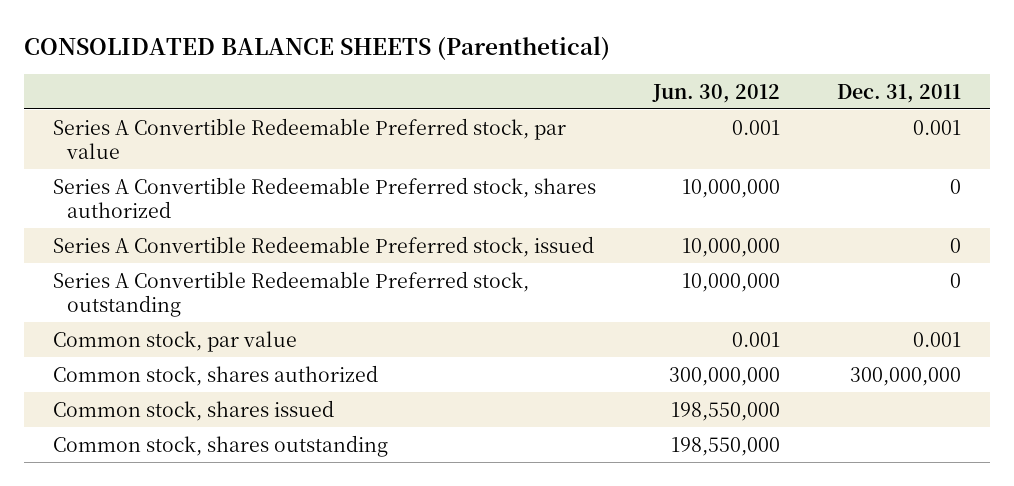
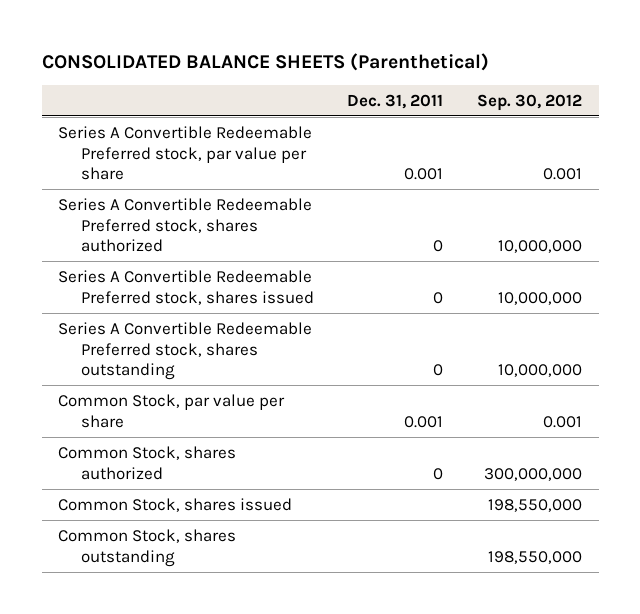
- | Jun. 30, 2012 | Dec. 31, 2011
+ | Dec. 31, 2011 | Sep. 30, 2012
- Series A Convertible Redeemable Preferred stock, par value | 0.001 | 0.001
+ Series A Convertible Redeemable Preferred stock, par value per share | 0.001 | 0.001
- Series A Convertible Redeemable Preferred stock, issued | 10,000,000 | 0
- Series A Convertible Redeemable Preferred stock, outstanding | 10,000,000 | 0
- Common stock, par value | 0.001 | 0.001
- Common stock, shares authorized | 300,000,000 | 300,000,000
- Common stock, shares issued | 198,550,000 |
- Common stock, shares outstanding | 198,550,000 |
+ Series A Convertible Redeemable Preferred stock, shares issued | 0 | 10,000,000
+ Series A Convertible Redeemable Preferred stock, shares outstanding | 0 | 10,000,000
+ Common Stock, par value per share | 0.001 | 0.001
+ Common Stock, shares authorized | 0 | 300,000,000
+ Common Stock, shares issued | | 198,550,000
+ Common Stock, shares outstanding | | 198,550,000

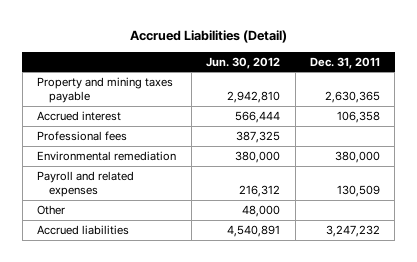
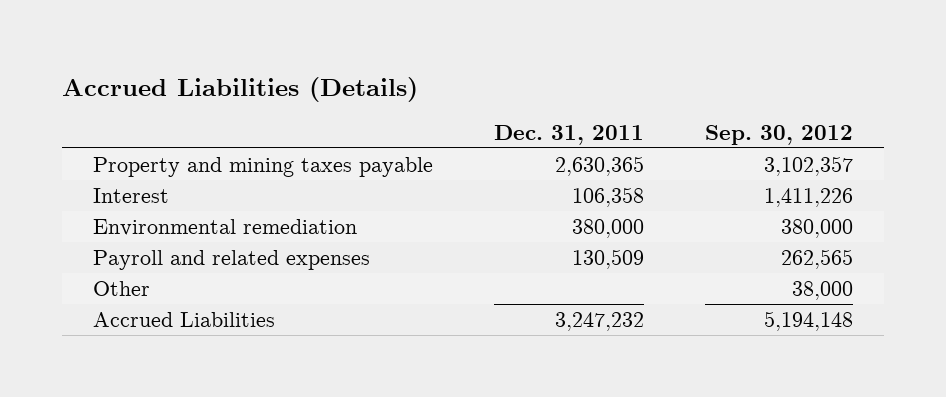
- Accrued Liabilities (Detail)
+ Accrued Liabilities (Details)
- | Jun. 30, 2012 | Dec. 31, 2011
+ | Dec. 31, 2011 | Sep. 30, 2012
- Accrued interest | 566,444 | 106,358
- Professional fees | 387,325 |
+ Interest | 106,358 | 1,411,226
- Accrued liabilities | 4,540,891 | 3,247,232
+ Accrued Liabilities | 3,247,232 | 5,194,148

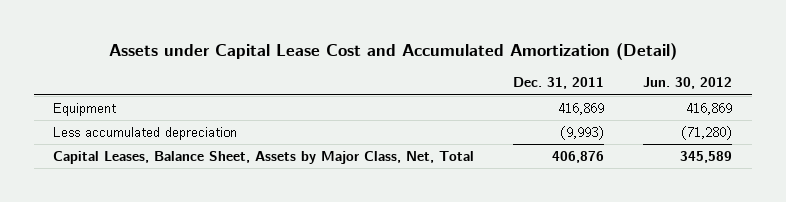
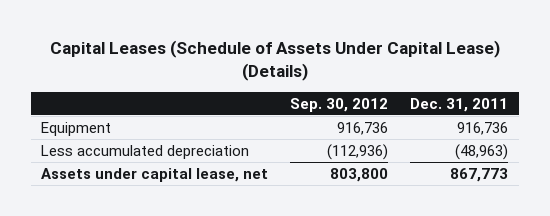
- Assets under Capital Lease Cost and Accumulated Amortization (Detail)
+ Capital Leases (Schedule of Assets Under Capital Lease) (Details)
- | Dec. 31, 2011 | Jun. 30, 2012
+ | Sep. 30, 2012 | Dec. 31, 2011
- Equipment | 416,869 | 416,869
- Less accumulated depreciation | (9,993) | (71,280)
- Capital Leases, Balance Sheet, Assets by Major Class, Net, Total | 406,876 | 345,589
+ Equipment | 916,736 | 916,736
+ Less accumulated depreciation | (112,936) | (48,963)
+ Assets under capital lease, net | 803,800 | 867,773

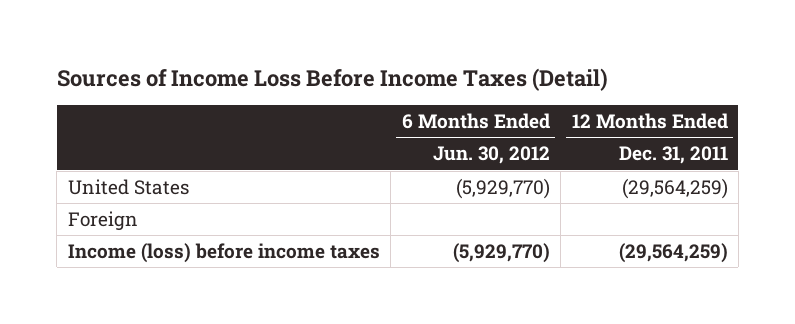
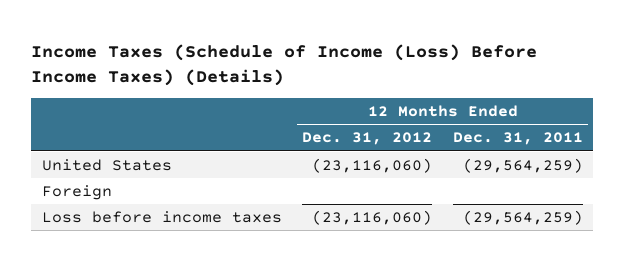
- Sources of Income Loss Before Income Taxes (Detail)
+ Income Taxes (Schedule of Income (Loss) Before Income Taxes) (Details)
- | 6 Months Ended Jun. 30, 2012 | 12 Months Ended Dec. 31, 2011
+ | 12 Months Ended Dec. 31, 2012 | 12 Months Ended Dec. 31, 2011
- Income (loss) before income taxes | (5,929,770) | (29,564,259)
+ Loss before income taxes | (23,116,060) | (29,564,259)

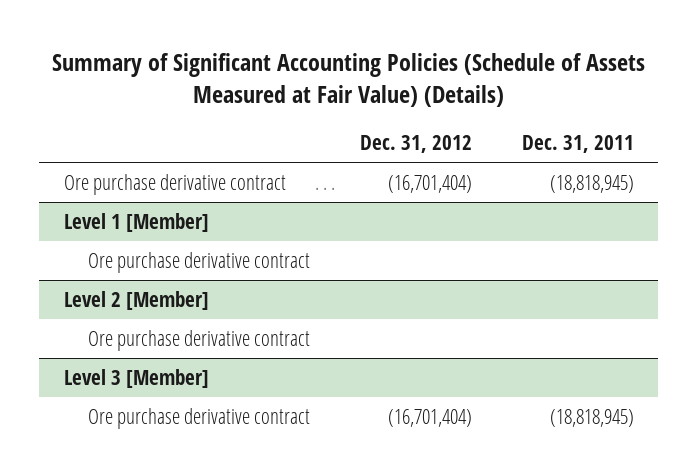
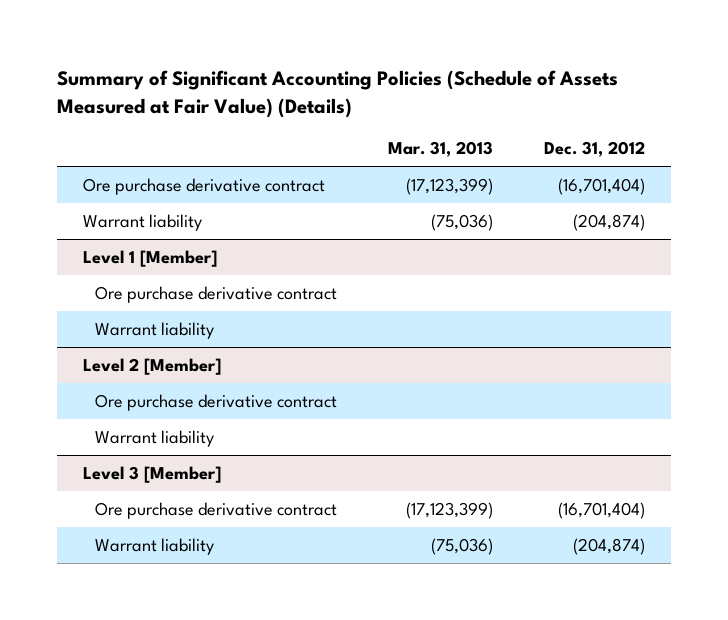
- | Dec. 31, 2012 | Dec. 31, 2011
+ | Mar. 31, 2013 | Dec. 31, 2012
+ Warrant liability | (75,036) | (204,874)
@ Level 1 [Member]
+ Warrant liability
@ Level 2 [Member]
+ Warrant liability
@ Level 3 [Member]
+ Warrant liability | (75,036) | (204,874)

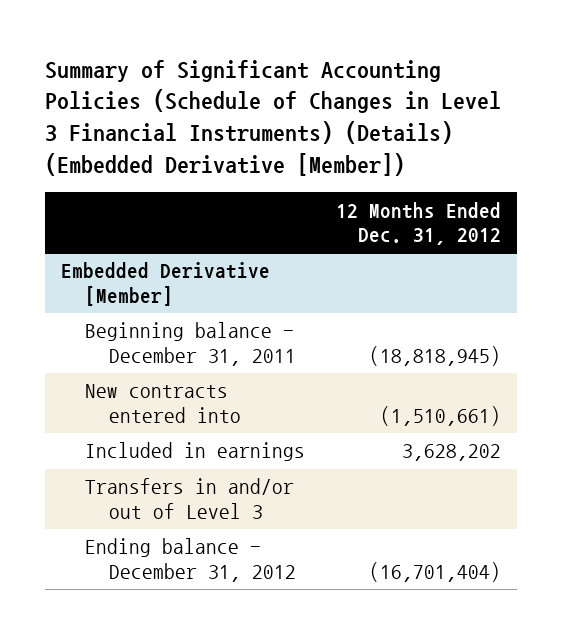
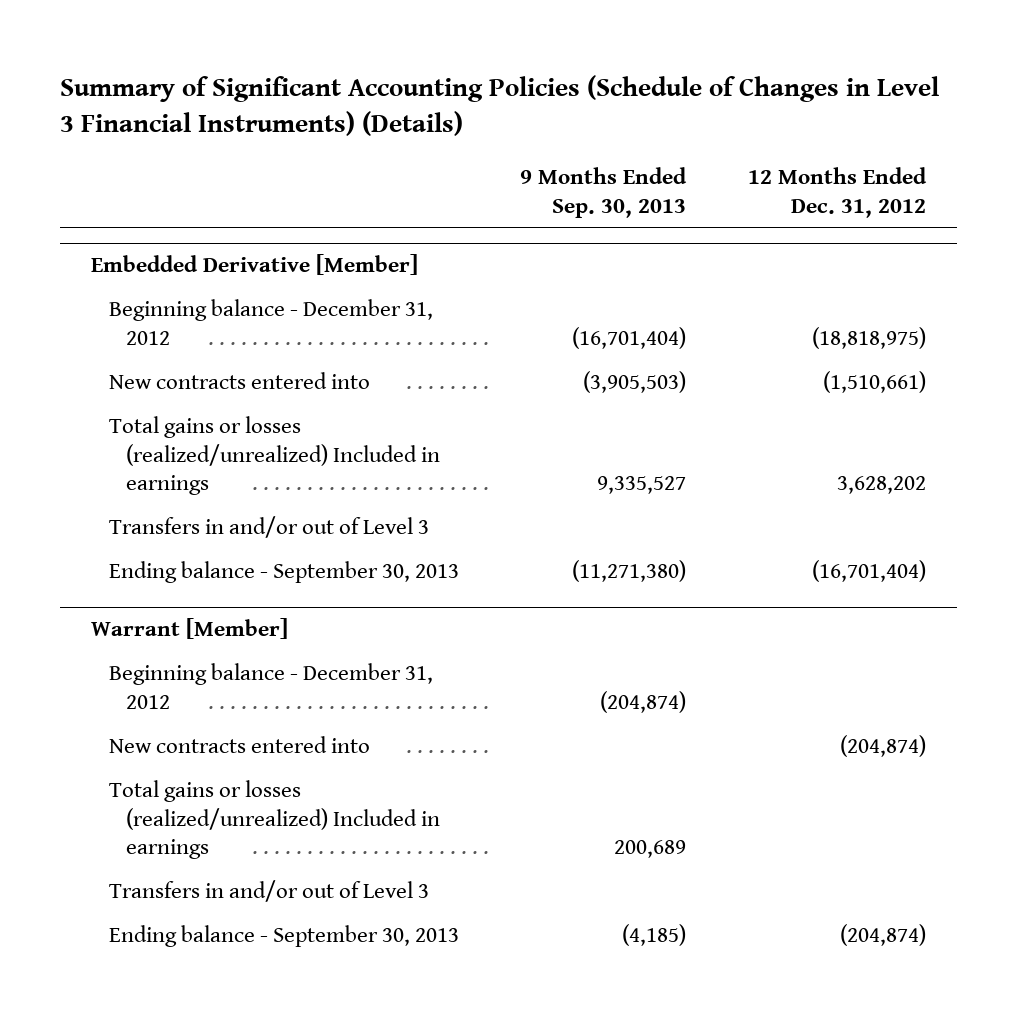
- Summary of Significant Accounting Policies (Schedule of Changes in Level 3 Financial Instruments) (Details) (Embedded Derivative [Member])
+ Summary of Significant Accounting Policies (Schedule of Changes in Level 3 Financial Instruments) (Details)
- | 12 Months Ended Dec. 31, 2012
+ | 9 Months Ended Sep. 30, 2013 | 12 Months Ended Dec. 31, 2012
@ Embedded Derivative [Member]
- Beginning balance - December 31, 2011 | (18,818,945)
+ Beginning balance - December 31, 2012 | (16,701,404) | (18,818,975)
- Included in earnings | 3,628,202
+ Total gains or losses (realized/unrealized) Included in earnings | 9,335,527 | 3,628,202
- Ending balance - December 31, 2012 | (16,701,404)
+ Ending balance - September 30, 2013 | (11,271,380) | (16,701,404)
+ Warrant [Member]
+ Beginning balance - December 31, 2012 | (204,874) |
+ New contracts entered into | | (204,874)
+ Total gains or losses (realized/unrealized) Included in earnings | 200,689 |
+ Transfers in and/or out of Level 3
+ Ending balance - September 30, 2013 | (4,185) | (204,874)

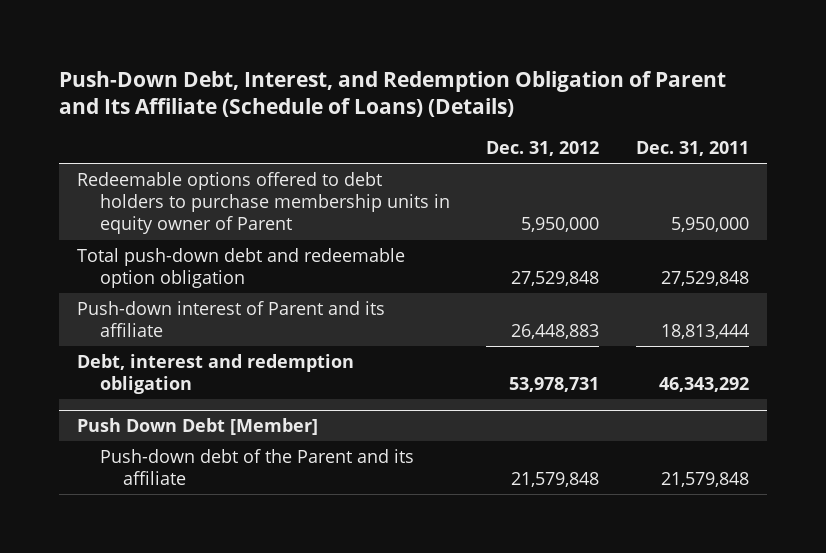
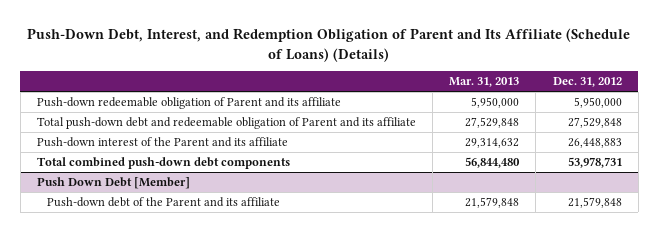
- | Dec. 31, 2012 | Dec. 31, 2011
+ | Mar. 31, 2013 | Dec. 31, 2012
- Redeemable options offered to debt holders to purchase membership units in equity owner of Parent | 5,950,000 | 5,950,000
- Total push-down debt and redeemable option obligation | 27,529,848 | 27,529,848
- Push-down interest of Parent and its affiliate | 26,448,883 | 18,813,444
- Debt, interest and redemption obligation | 53,978,731 | 46,343,292
+ Push-down redeemable obligation of Parent and its affiliate | 5,950,000 | 5,950,000
+ Total push-down debt and redeemable obligation of Parent and its affiliate | 27,529,848 | 27,529,848
+ Push-down interest of the Parent and its affiliate | 29,314,632 | 26,448,883
+ Total combined push-down debt components | 56,844,480 | 53,978,731

